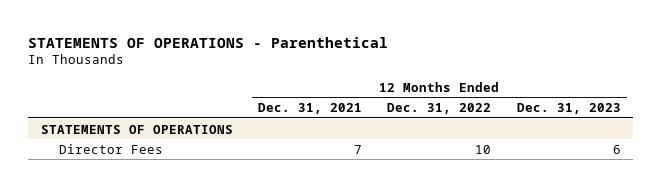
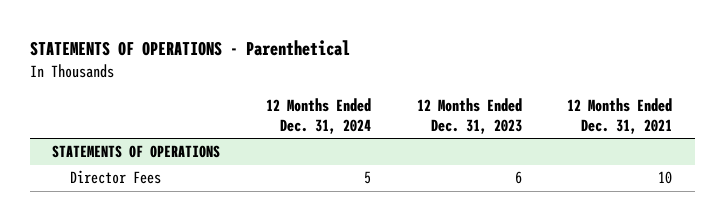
- | 12 Months Ended Dec. 31, 2021 | 12 Months Ended Dec. 31, 2022 | 12 Months Ended Dec. 31, 2023
+ | 12 Months Ended Dec. 31, 2024 | 12 Months Ended Dec. 31, 2023 | 12 Months Ended Dec. 31, 2021
- Director Fees | 7 | 10 | 6
+ Director Fees | 5 | 6 | 10

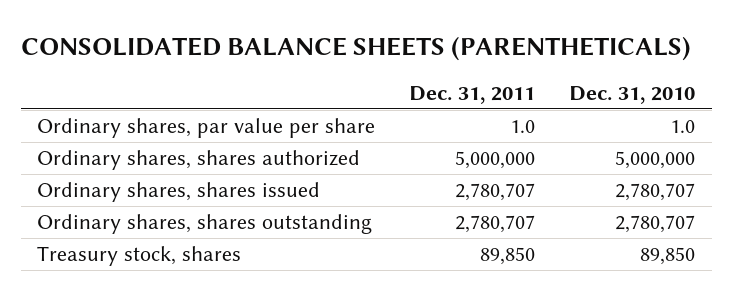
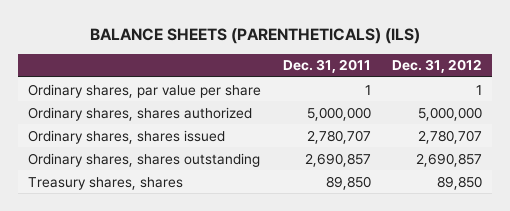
- CONSOLIDATED BALANCE SHEETS (PARENTHETICALS)
+ BALANCE SHEETS (PARENTHETICALS) (ILS)
- | Dec. 31, 2011 | Dec. 31, 2010
+ | Dec. 31, 2011 | Dec. 31, 2012
- Ordinary shares, par value per share | 1.0 | 1.0
+ Ordinary shares, par value per share | 1 | 1
- Ordinary shares, shares outstanding | 2,780,707 | 2,780,707
- Treasury stock, shares | 89,850 | 89,850
+ Ordinary shares, shares outstanding | 2,690,857 | 2,690,857
+ Treasury shares, shares | 89,850 | 89,850

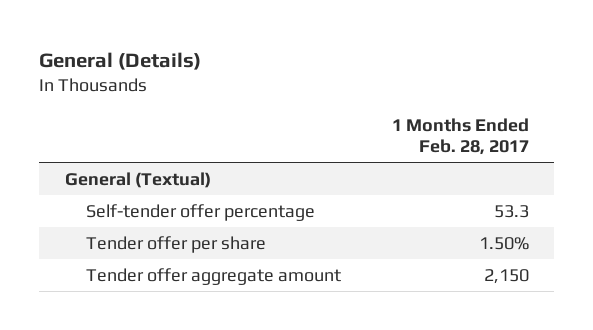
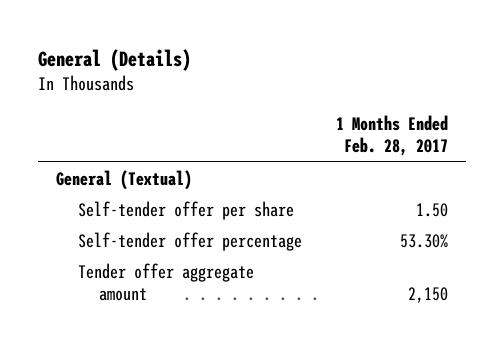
- Self-tender offer percentage | 53.3
- Tender offer per share | 1.50%
+ Self-tender offer per share | 1.50
+ Self-tender offer percentage | 53.30%

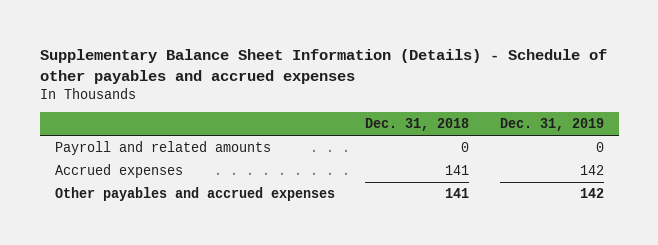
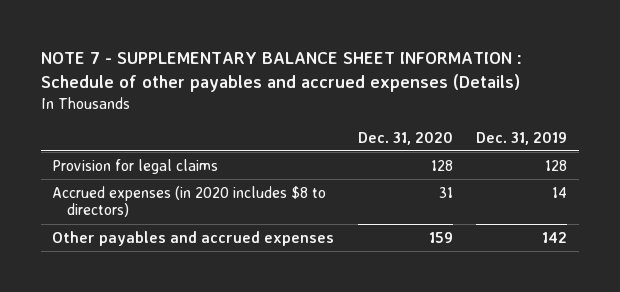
- Supplementary Balance Sheet Information (Details) - Schedule of other payables and accrued expenses
+ NOTE 7 - SUPPLEMENTARY BALANCE SHEET INFORMATION : Schedule of other payables and accrued expenses (Details)
- | Dec. 31, 2018 | Dec. 31, 2019
+ | Dec. 31, 2020 | Dec. 31, 2019
- Payroll and related amounts | 0 | 0
- Accrued expenses | 141 | 142
+ Provision for legal claims | 128 | 128
+ Accrued expenses (in 2020 includes $8 to directors) | 31 | 14

